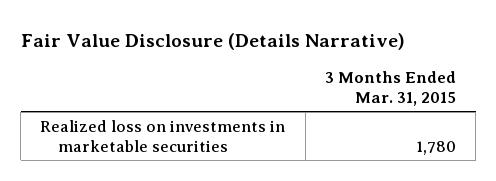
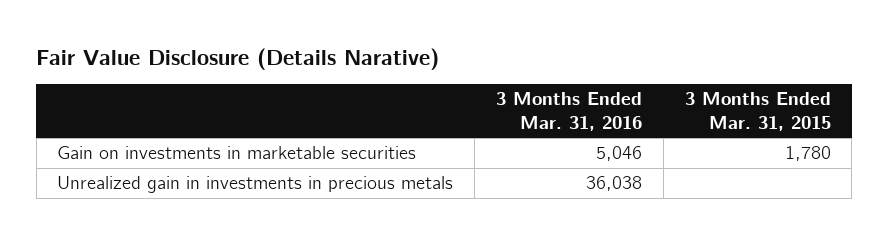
- Fair Value Disclosure (Details Narrative)
+ Fair Value Disclosure (Details Narative)
- | 3 Months Ended Mar. 31, 2015
+ | 3 Months Ended Mar. 31, 2016 | 3 Months Ended Mar. 31, 2015
- Realized loss on investments in marketable securities | 1,780
+ Gain on investments in marketable securities | 5,046 | 1,780
+ Unrealized gain in investments in precious metals | 36,038 |

